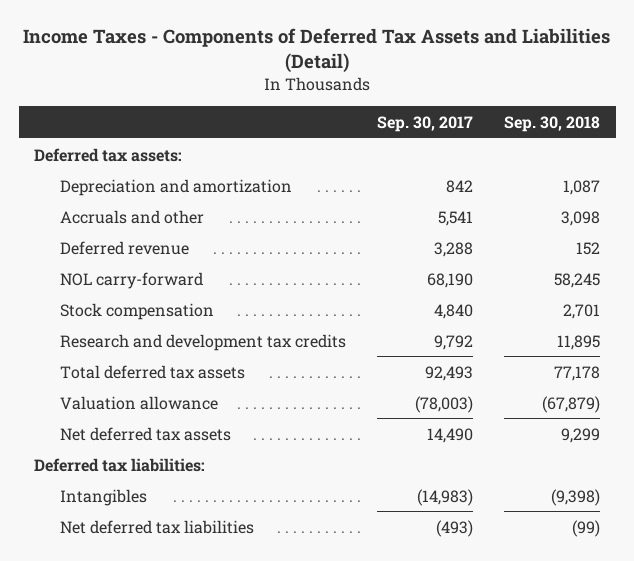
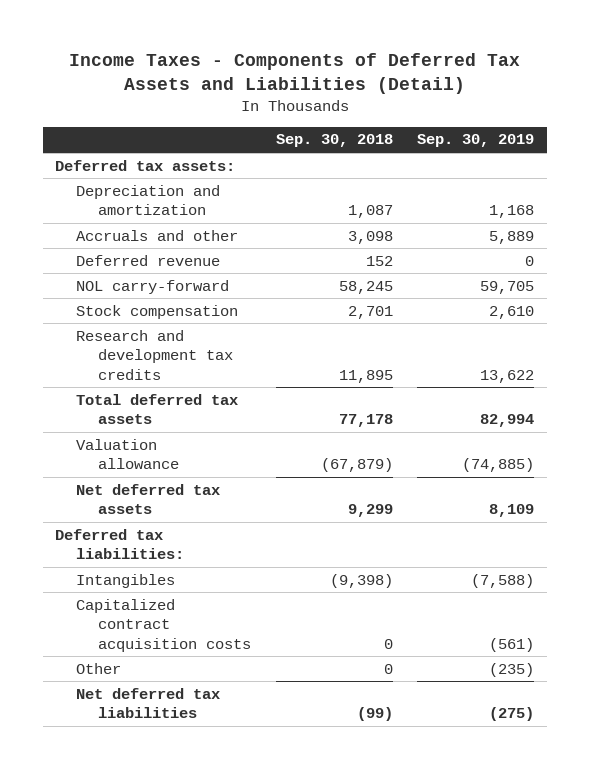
- | Sep. 30, 2017 | Sep. 30, 2018
+ | Sep. 30, 2018 | Sep. 30, 2019
+ Capitalized contract acquisition costs | 0 | (561)
+ Other | 0 | (235)

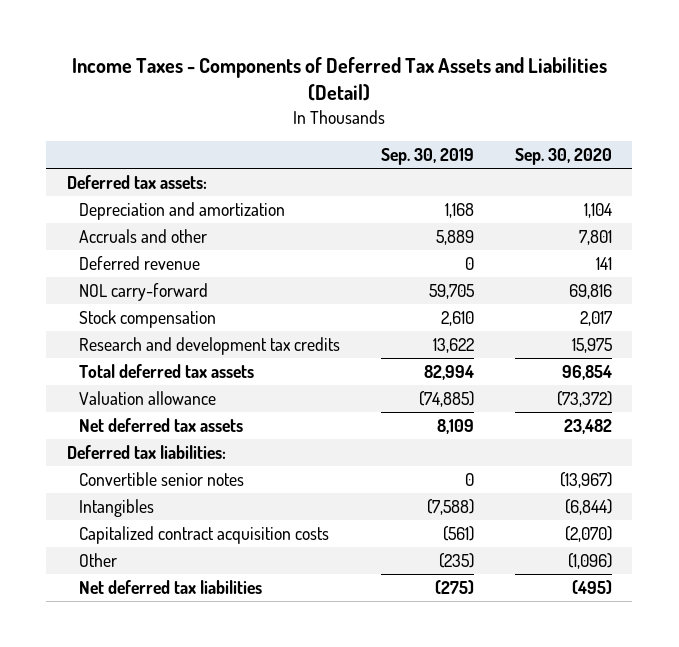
- | Sep. 30, 2018 | Sep. 30, 2019
+ | Sep. 30, 2019 | Sep. 30, 2020
+ Convertible senior notes | 0 | (13,967)

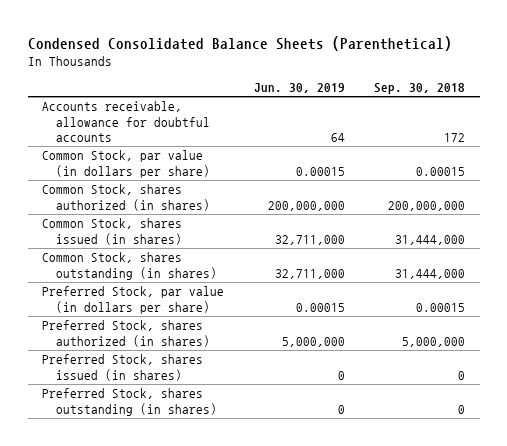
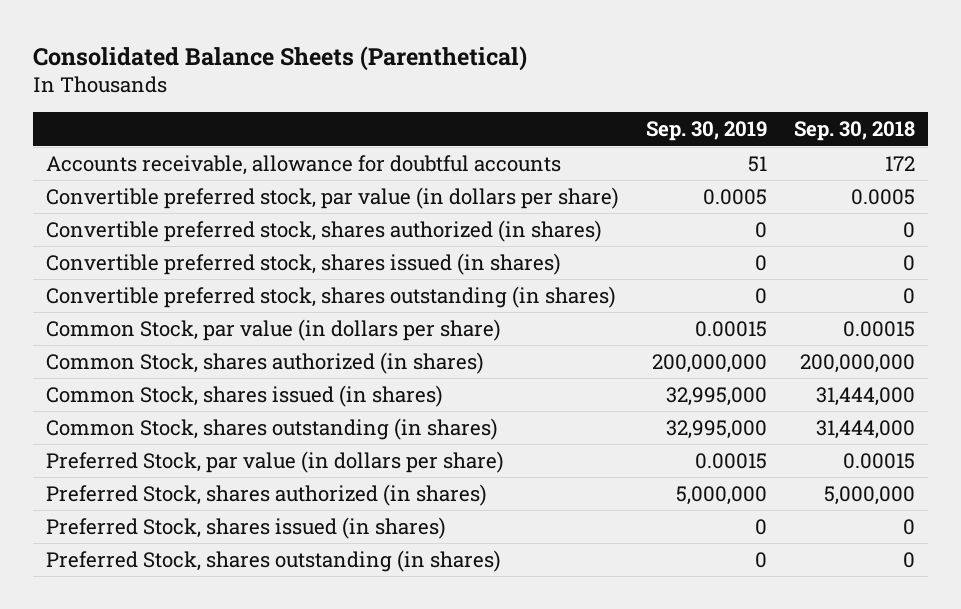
- Condensed Consolidated Balance Sheets (Parenthetical)
+ Consolidated Balance Sheets (Parenthetical)
- | Jun. 30, 2019 | Sep. 30, 2018
+ | Sep. 30, 2019 | Sep. 30, 2018
+ Convertible preferred stock, par value (in dollars per share) | 0.0005 | 0.0005
+ Convertible preferred stock, shares authorized (in shares) | 0 | 0
+ Convertible preferred stock, shares issued (in shares) | 0 | 0
+ Convertible preferred stock, shares outstanding (in shares) | 0 | 0

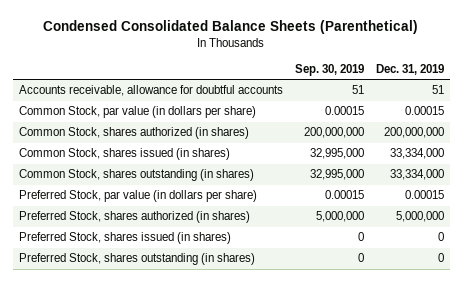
- Consolidated Balance Sheets (Parenthetical)
+ Condensed Consolidated Balance Sheets (Parenthetical)
- | Sep. 30, 2019 | Sep. 30, 2018
+ | Sep. 30, 2019 | Dec. 31, 2019
- Convertible preferred stock, par value (in dollars per share) | 0.0005 | 0.0005
- Convertible preferred stock, shares authorized (in shares) | 0 | 0
- Convertible preferred stock, shares issued (in shares) | 0 | 0
- Convertible preferred stock, shares outstanding (in shares) | 0 | 0

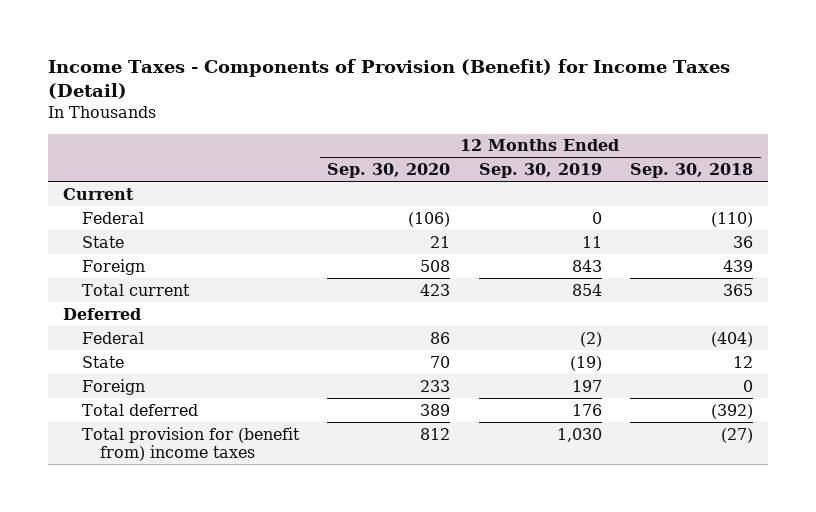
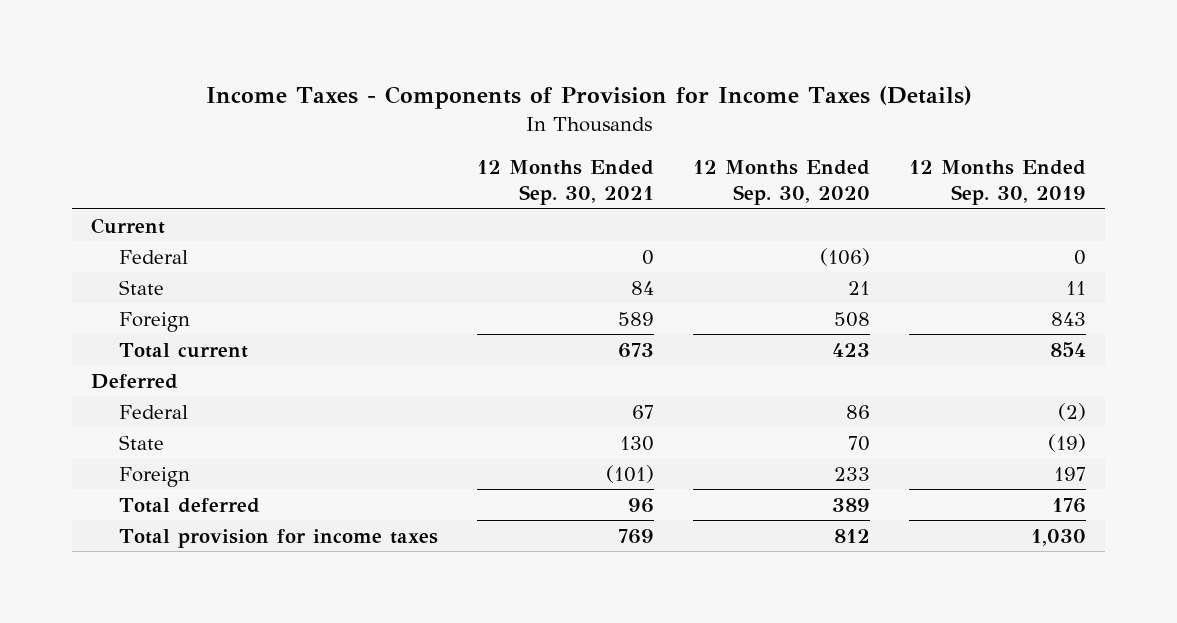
- Income Taxes - Components of Provision (Benefit) for Income Taxes (Detail)
+ Income Taxes - Components of Provision for Income Taxes (Details)
- | 12 Months Ended Sep. 30, 2020 | 12 Months Ended Sep. 30, 2019 | 12 Months Ended Sep. 30, 2018
+ | 12 Months Ended Sep. 30, 2021 | 12 Months Ended Sep. 30, 2020 | 12 Months Ended Sep. 30, 2019
- Total provision for (benefit from) income taxes | 812 | 1,030 | (27)
+ Total provision for income taxes | 769 | 812 | 1,030

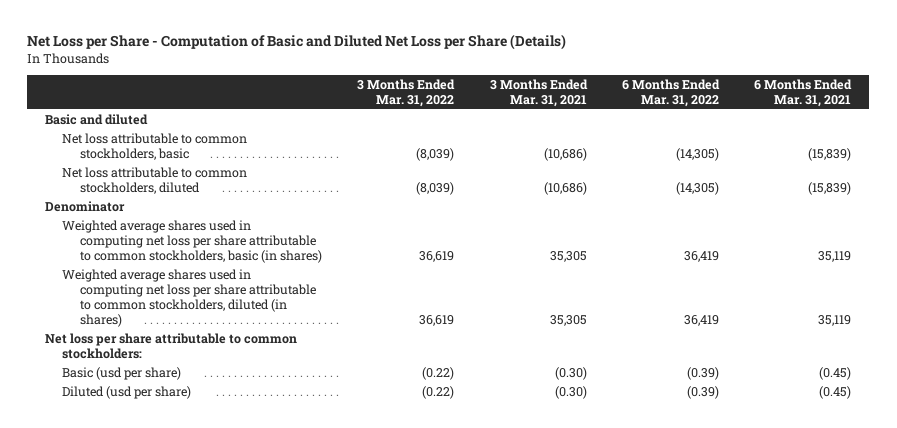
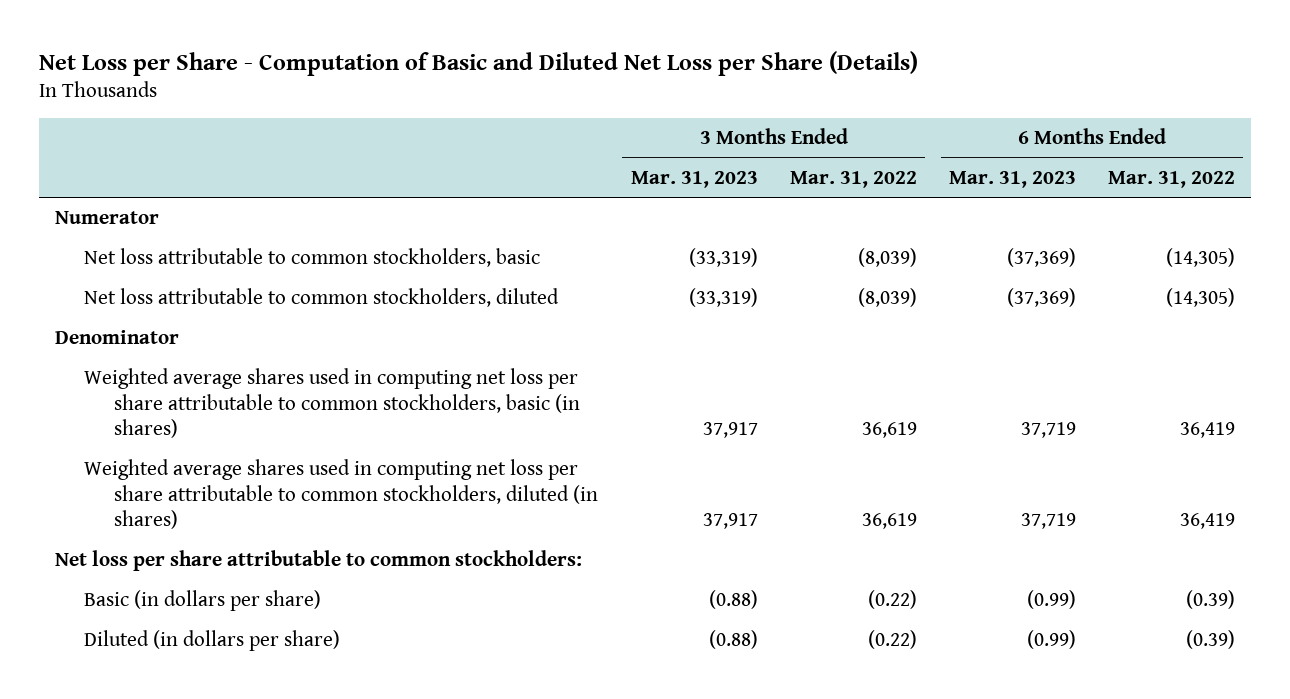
- | 3 Months Ended Mar. 31, 2022 | 3 Months Ended Mar. 31, 2021 | 6 Months Ended Mar. 31, 2022 | 6 Months Ended Mar. 31, 2021
+ | 3 Months Ended Mar. 31, 2023 | 3 Months Ended Mar. 31, 2022 | 6 Months Ended Mar. 31, 2023 | 6 Months Ended Mar. 31, 2022
- Basic and diluted
+ Numerator
- Basic (usd per share) | (0.22) | (0.30) | (0.39) | (0.45)
- Diluted (usd per share) | (0.22) | (0.30) | (0.39) | (0.45)
+ Basic (in dollars per share) | (0.88) | (0.22) | (0.99) | (0.39)
+ Diluted (in dollars per share) | (0.88) | (0.22) | (0.99) | (0.39)

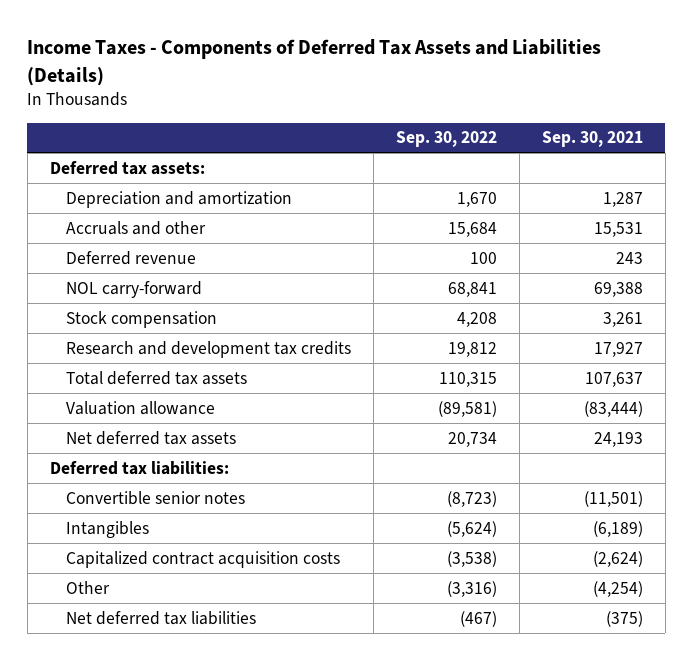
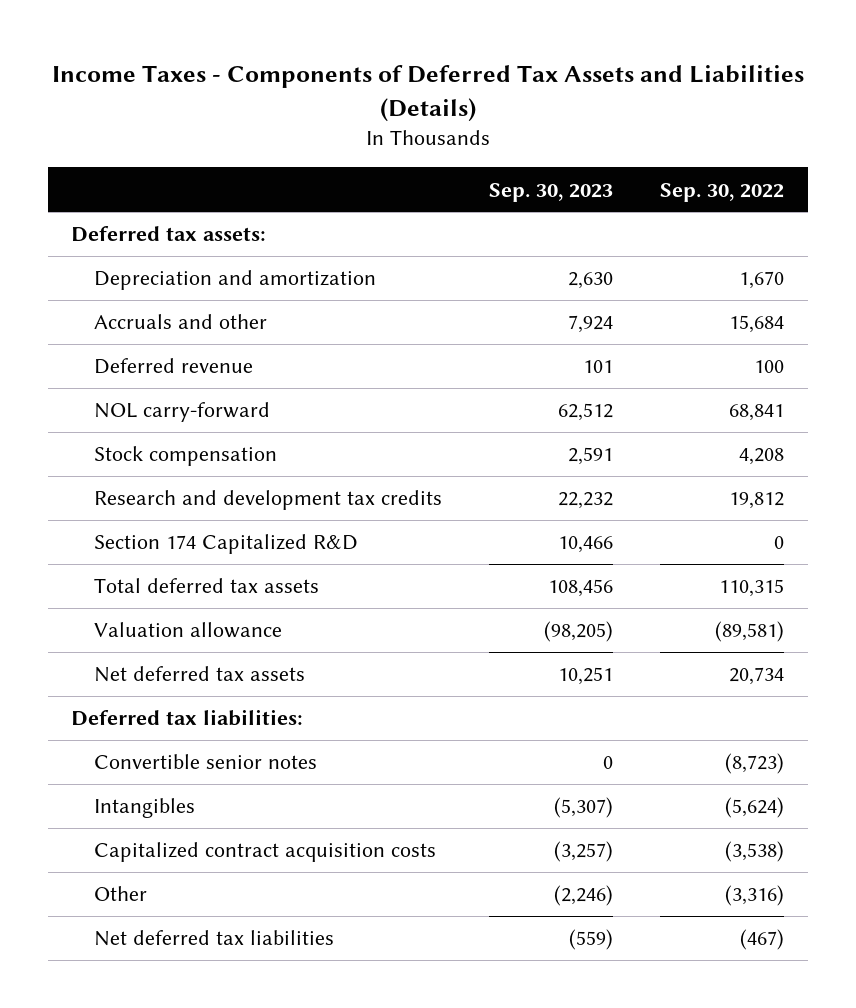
- | Sep. 30, 2022 | Sep. 30, 2021
+ | Sep. 30, 2023 | Sep. 30, 2022
+ Section 174 Capitalized R&D | 10,466 | 0

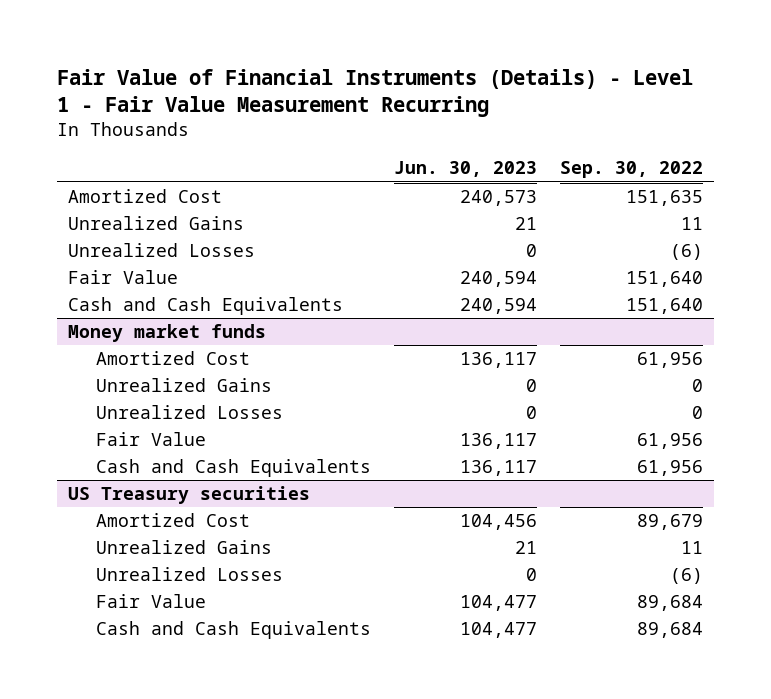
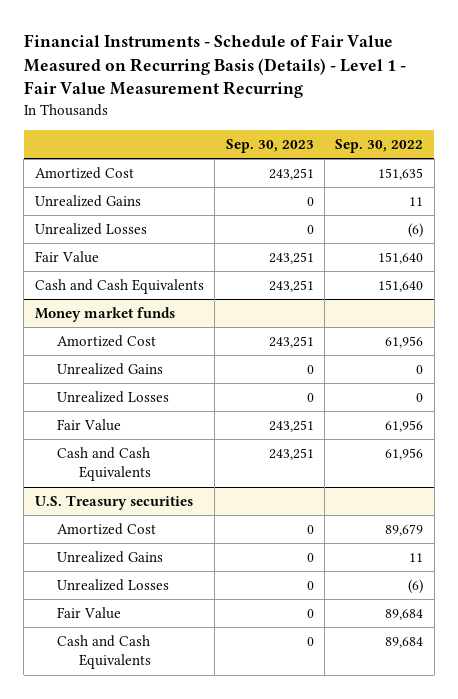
- Fair Value of Financial Instruments (Details) - Level 1 - Fair Value Measurement Recurring
+ Financial Instruments - Schedule of Fair Value Measured on Recurring Basis (Details) - Level 1 - Fair Value Measurement Recurring
- | Jun. 30, 2023 | Sep. 30, 2022
+ | Sep. 30, 2023 | Sep. 30, 2022
- US Treasury securities
+ U.S. Treasury securities

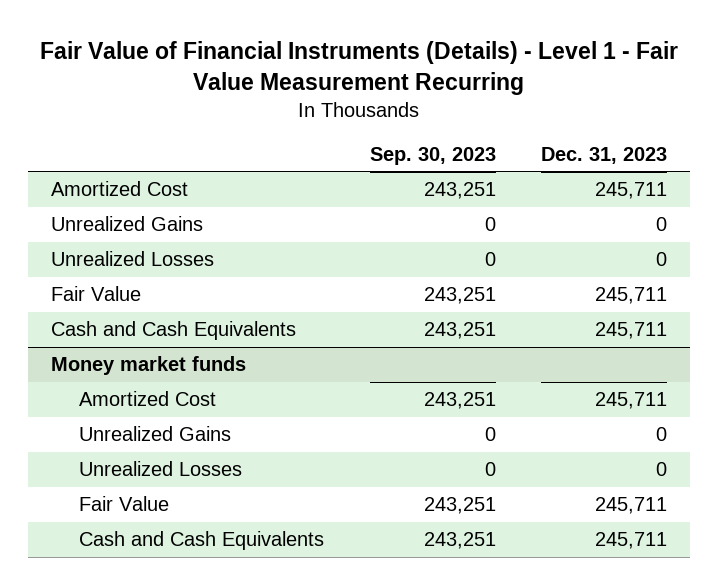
- Financial Instruments - Schedule of Fair Value Measured on Recurring Basis (Details) - Level 1 - Fair Value Measurement Recurring
+ Fair Value of Financial Instruments (Details) - Level 1 - Fair Value Measurement Recurring
- | Sep. 30, 2023 | Sep. 30, 2022
+ | Sep. 30, 2023 | Dec. 31, 2023
- U.S. Treasury securities
- Amortized Cost | 0 | 89,679
- Unrealized Gains | 0 | 11
- Unrealized Losses | 0 | (6)
- Fair Value | 0 | 89,684
- Cash and Cash Equivalents | 0 | 89,684

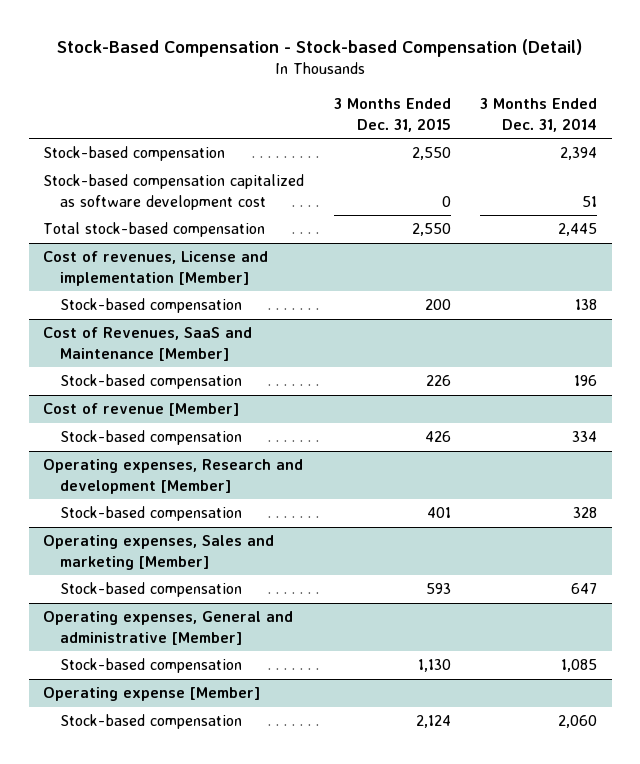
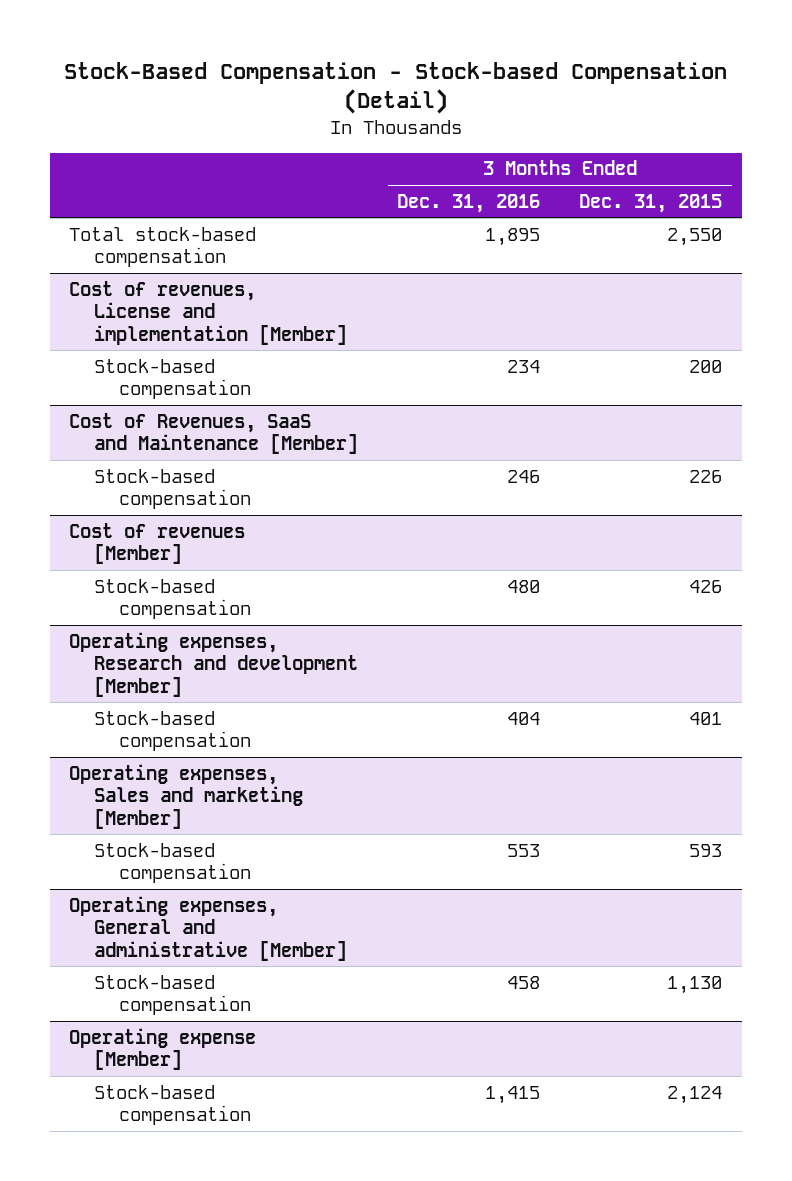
- | 3 Months Ended Dec. 31, 2015 | 3 Months Ended Dec. 31, 2014
+ | 3 Months Ended Dec. 31, 2016 | 3 Months Ended Dec. 31, 2015
- Stock-based compensation | 2,550 | 2,394
- Stock-based compensation capitalized as software development cost | 0 | 51
- Cost of revenue [Member]
+ Cost of revenues [Member]

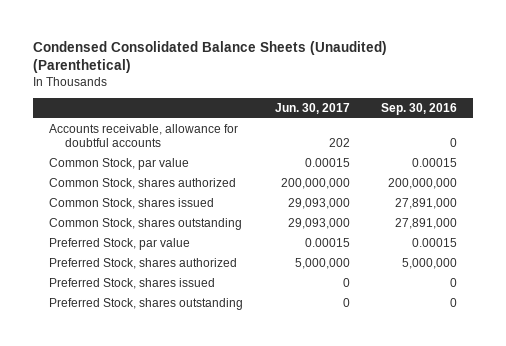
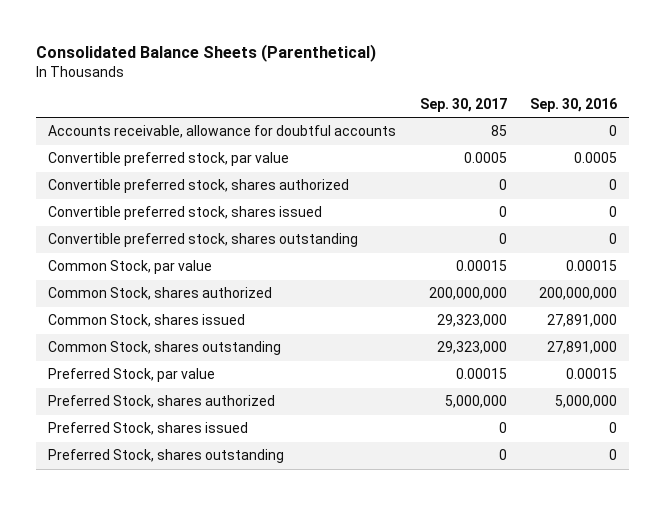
- Condensed Consolidated Balance Sheets (Unaudited) (Parenthetical)
+ Consolidated Balance Sheets (Parenthetical)
- | Jun. 30, 2017 | Sep. 30, 2016
+ | Sep. 30, 2017 | Sep. 30, 2016
+ Convertible preferred stock, par value | 0.0005 | 0.0005
+ Convertible preferred stock, shares authorized | 0 | 0
+ Convertible preferred stock, shares issued | 0 | 0
+ Convertible preferred stock, shares outstanding | 0 | 0

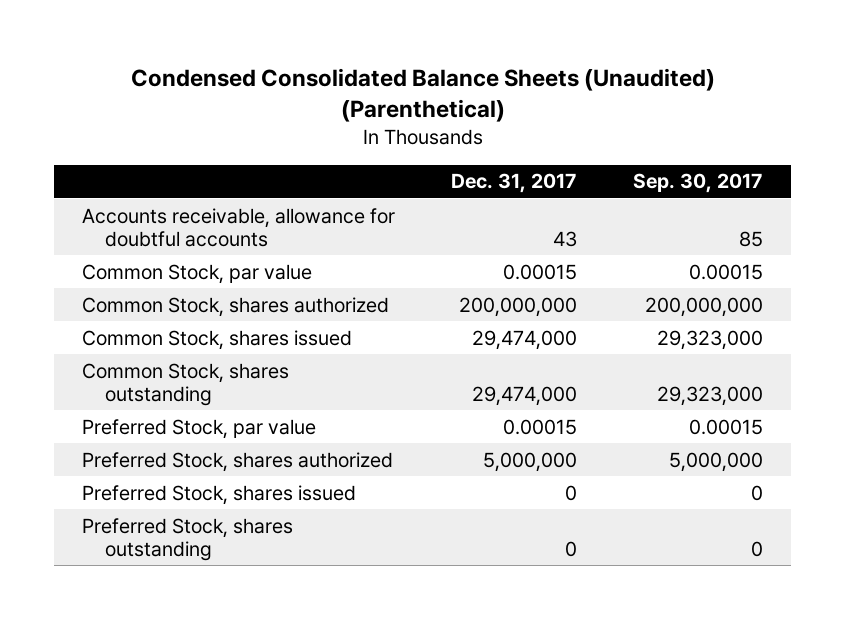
- Consolidated Balance Sheets (Parenthetical)
+ Condensed Consolidated Balance Sheets (Unaudited) (Parenthetical)
- | Sep. 30, 2017 | Sep. 30, 2016
+ | Dec. 31, 2017 | Sep. 30, 2017
- Convertible preferred stock, par value | 0.0005 | 0.0005
- Convertible preferred stock, shares authorized | 0 | 0
- Convertible preferred stock, shares issued | 0 | 0
- Convertible preferred stock, shares outstanding | 0 | 0

